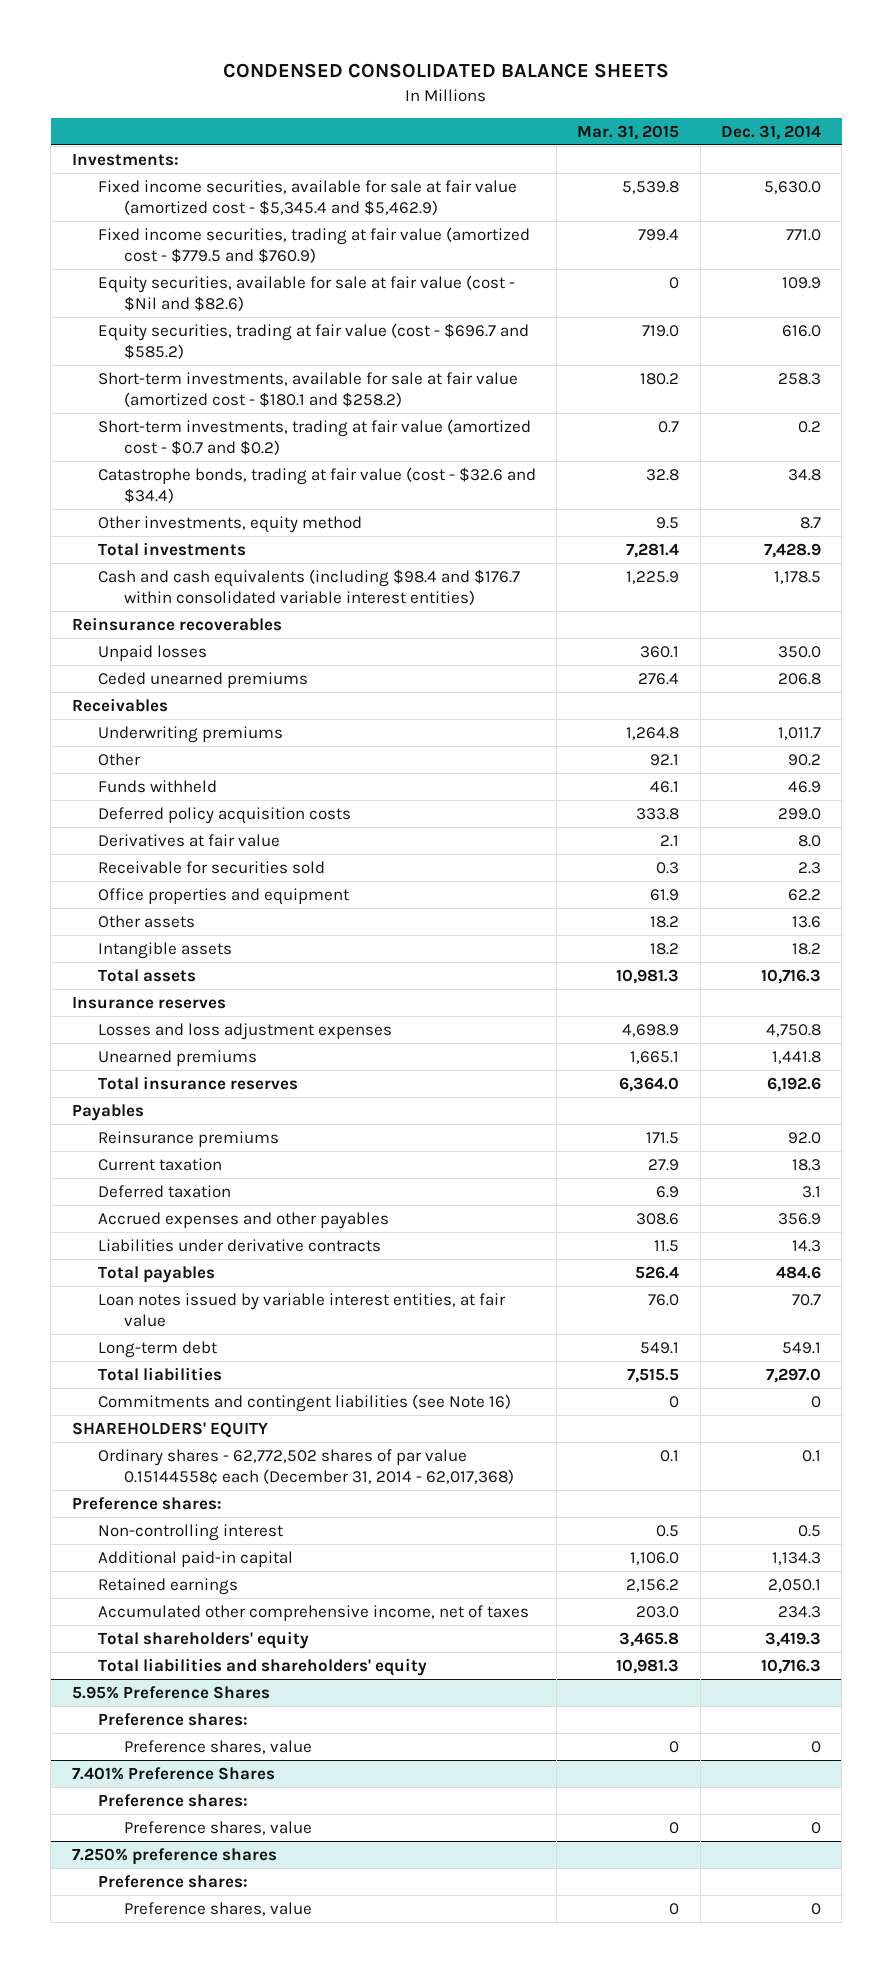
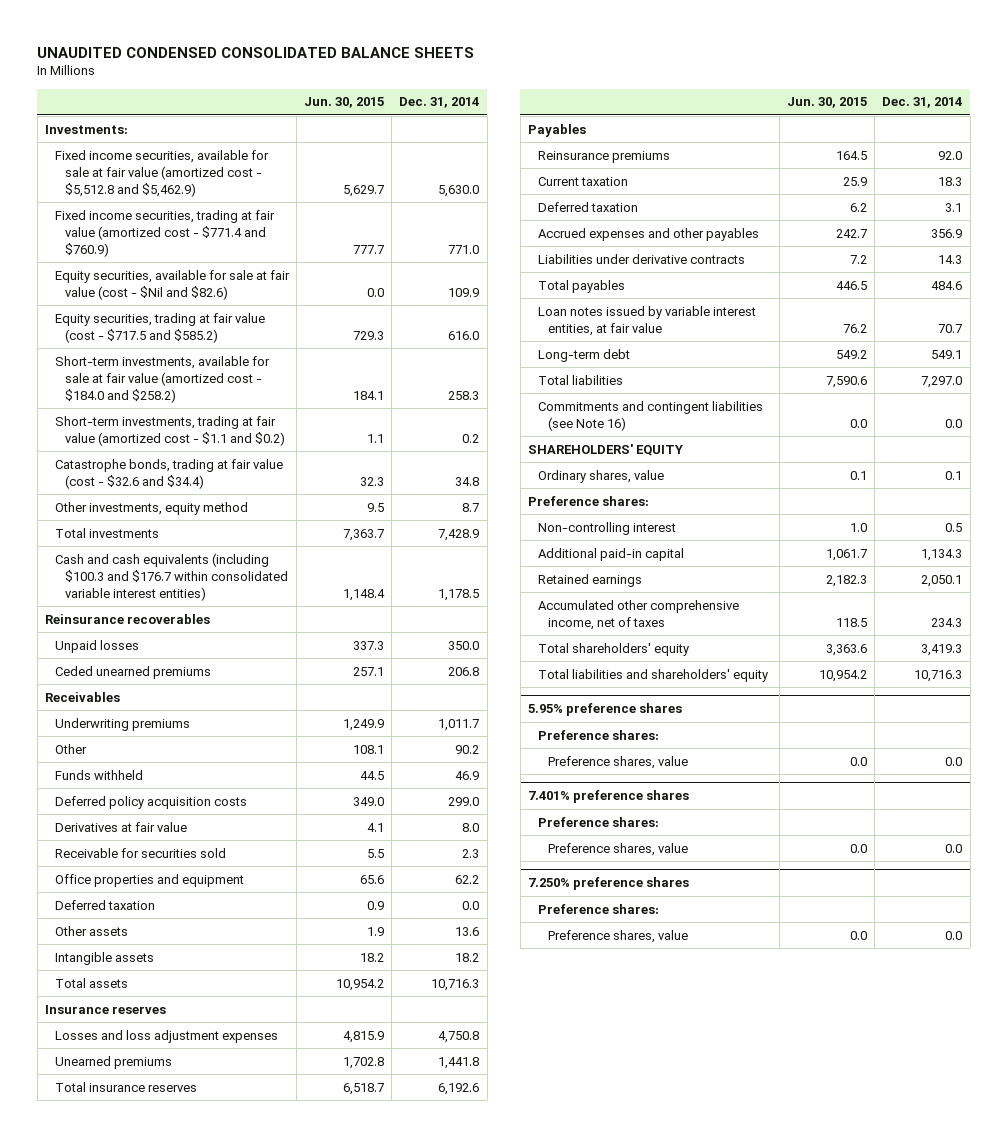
- CONDENSED CONSOLIDATED BALANCE SHEETS
+ UNAUDITED CONDENSED CONSOLIDATED BALANCE SHEETS
- | Mar. 31, 2015 | Dec. 31, 2014
+ | Jun. 30, 2015 | Dec. 31, 2014
- Fixed income securities, available for sale at fair value (amortized cost - $5,345.4 and $5,462.9) | 5,539.8 | 5,630.0
- Fixed income securities, trading at fair value (amortized cost - $779.5 and $760.9) | 799.4 | 771.0
+ Fixed income securities, available for sale at fair value (amortized cost - $5,512.8 and $5,462.9) | 5,629.7 | 5,630.0
+ Fixed income securities, trading at fair value (amortized cost - $771.4 and $760.9) | 777.7 | 771.0
- Equity securities, trading at fair value (cost - $696.7 and $585.2) | 719.0 | 616.0
- Short-term investments, available for sale at fair value (amortized cost - $180.1 and $258.2) | 180.2 | 258.3
- Short-term investments, trading at fair value (amortized cost - $0.7 and $0.2) | 0.7 | 0.2
+ Equity securities, trading at fair value (cost - $717.5 and $585.2) | 729.3 | 616.0
+ Short-term investments, available for sale at fair value (amortized cost - $184.0 and $258.2) | 184.1 | 258.3
+ Short-term investments, trading at fair value (amortized cost - $1.1 and $0.2) | 1.1 | 0.2
- Cash and cash equivalents (including $98.4 and $176.7 within consolidated variable interest entities) | 1,225.9 | 1,178.5
+ Cash and cash equivalents (including $100.3 and $176.7 within consolidated variable interest entities) | 1,148.4 | 1,178.5
+ Deferred taxation | 0.9 | 0.0
- Commitments and contingent liabilities (see Note 16) | 0 | 0
+ Commitments and contingent liabilities (see Note 16) | 0.0 | 0.0
- Ordinary shares - 62,772,502 shares of par value 0.15144558¢ each (December 31, 2014 - 62,017,368) | 0.1 | 0.1
+ Ordinary shares, value | 0.1 | 0.1
- 5.95% Preference Shares
+ 5.95% preference shares
- Preference shares, value | 0 | 0
- 7.401% Preference Shares
+ Preference shares, value | 0.0 | 0.0
+ 7.401% preference shares
- Preference shares, value | 0 | 0
+ Preference shares, value | 0.0 | 0.0
@ 7.250% preference shares
- Preference shares, value | 0 | 0
+ Preference shares, value | 0.0 | 0.0

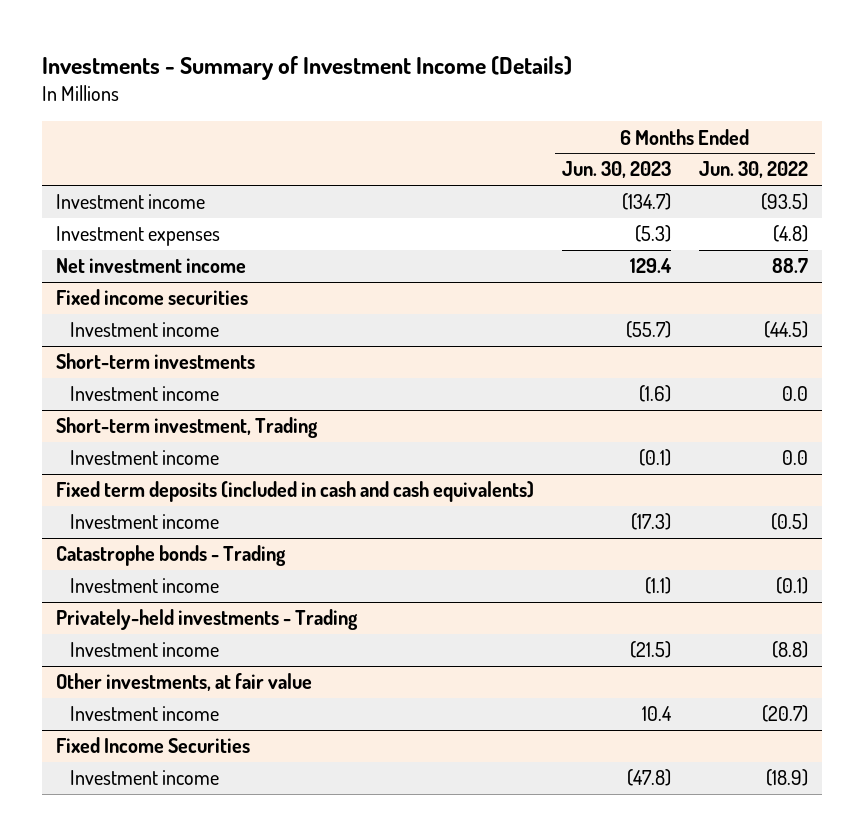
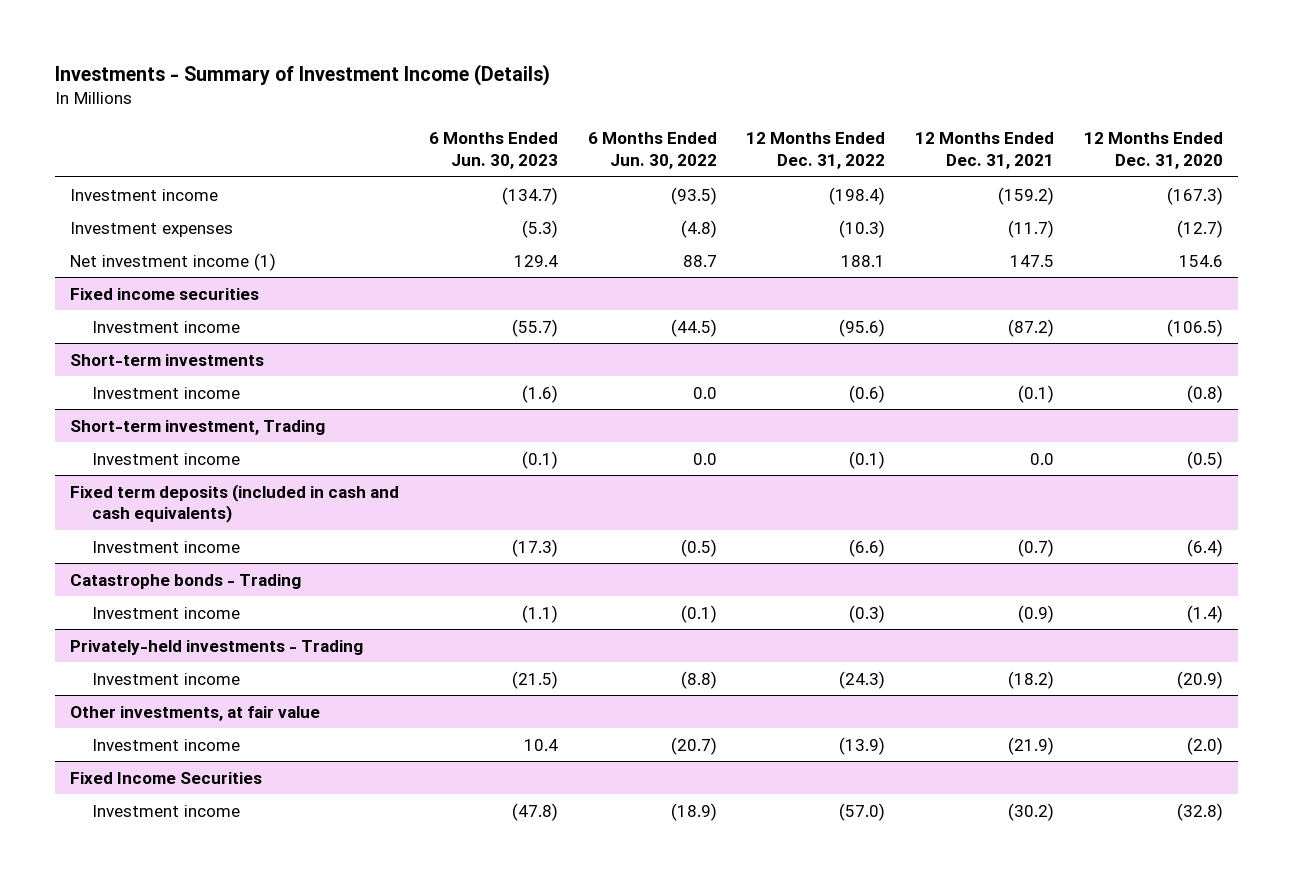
- | 6 Months Ended Jun. 30, 2023 | 6 Months Ended Jun. 30, 2022
+ | 6 Months Ended Jun. 30, 2023 | 6 Months Ended Jun. 30, 2022 | 12 Months Ended Dec. 31, 2022 | 12 Months Ended Dec. 31, 2021 | 12 Months Ended Dec. 31, 2020
- Net investment income | 129.4 | 88.7
+ Net investment income (1) | 129.4 | 88.7 | 188.1 | 147.5 | 154.6

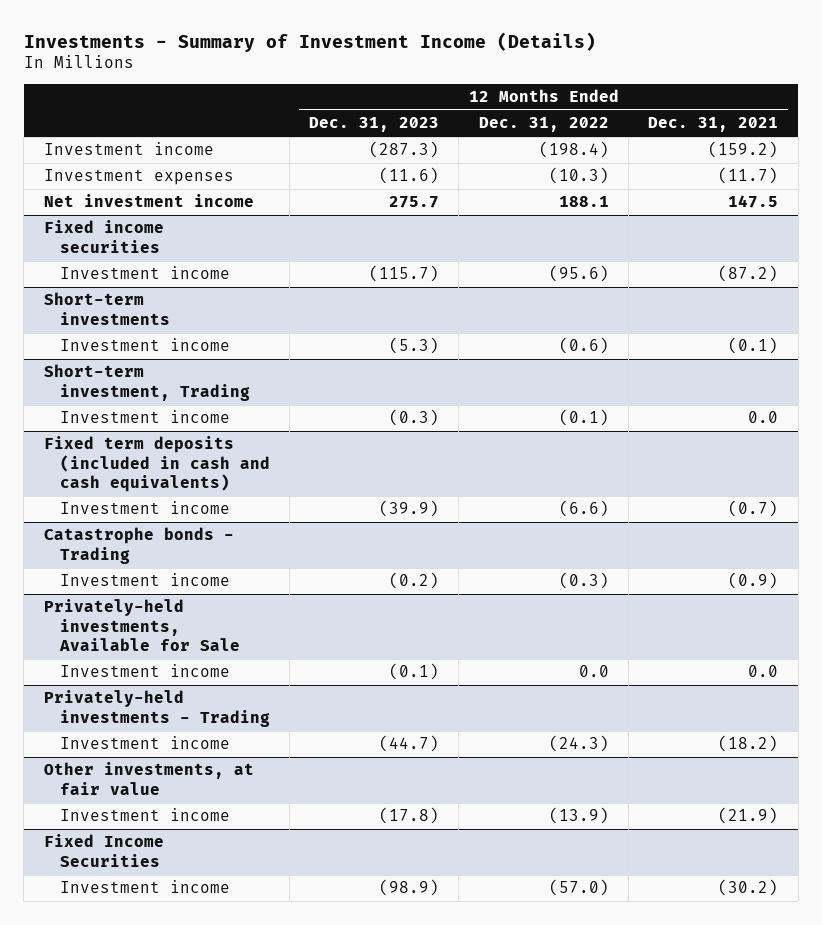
- | 6 Months Ended Jun. 30, 2023 | 6 Months Ended Jun. 30, 2022 | 12 Months Ended Dec. 31, 2022 | 12 Months Ended Dec. 31, 2021 | 12 Months Ended Dec. 31, 2020
+ | 12 Months Ended Dec. 31, 2023 | 12 Months Ended Dec. 31, 2022 | 12 Months Ended Dec. 31, 2021
- Net investment income (1) | 129.4 | 88.7 | 188.1 | 147.5 | 154.6
+ Net investment income | 275.7 | 188.1 | 147.5
+ Privately-held investments, Available for Sale
+ Investment income | (0.1) | 0.0 | 0.0

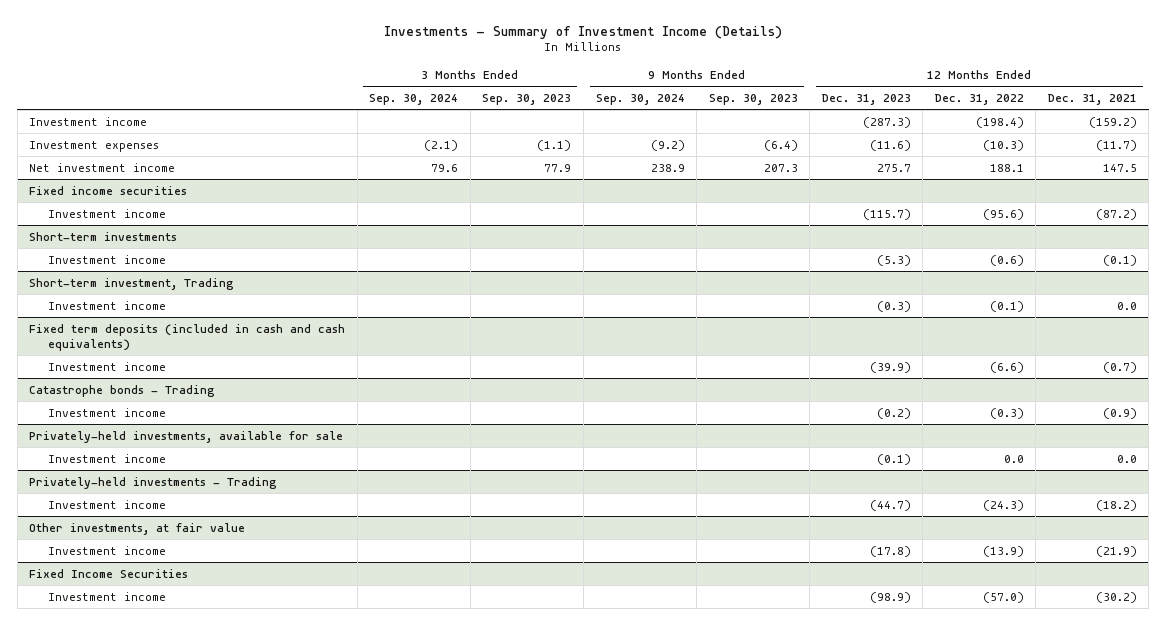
- | 12 Months Ended Dec. 31, 2023 | 12 Months Ended Dec. 31, 2022 | 12 Months Ended Dec. 31, 2021
+ | 3 Months Ended Sep. 30, 2024 | 3 Months Ended Sep. 30, 2023 | 9 Months Ended Sep. 30, 2024 | 9 Months Ended Sep. 30, 2023 | 12 Months Ended Dec. 31, 2023 | 12 Months Ended Dec. 31, 2022 | 12 Months Ended Dec. 31, 2021
- Privately-held investments, Available for Sale
+ Privately-held investments, available for sale

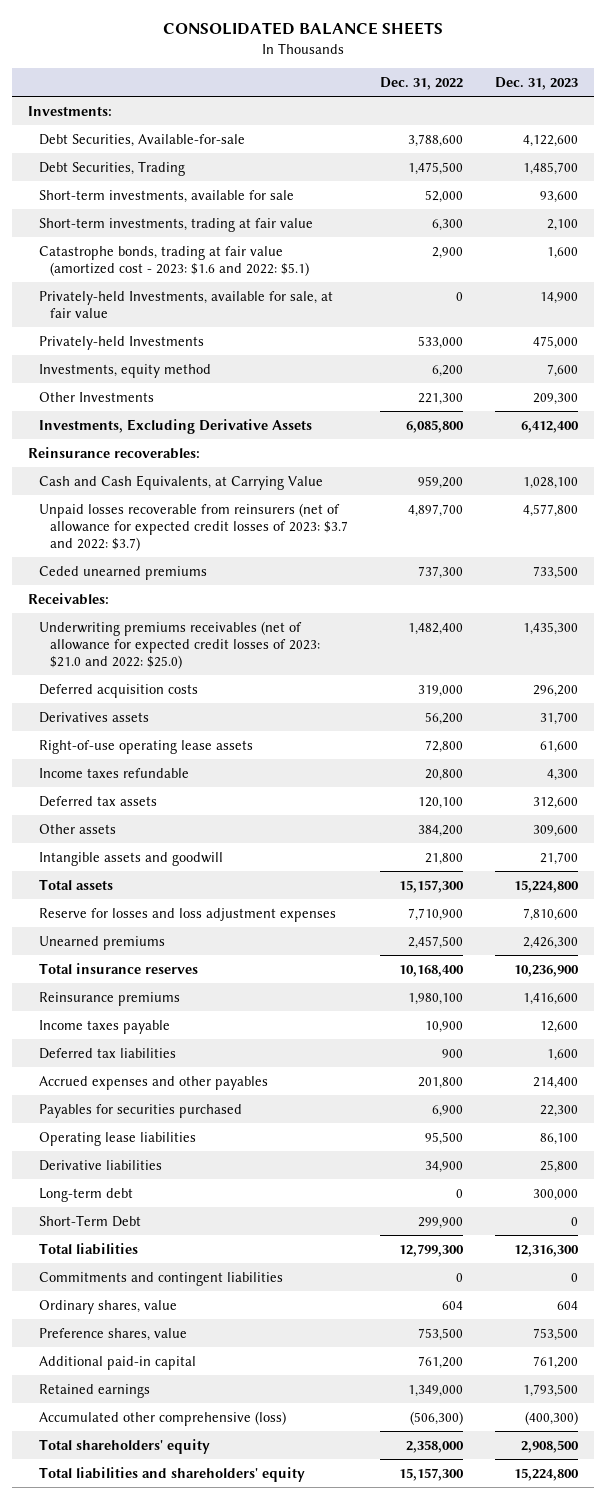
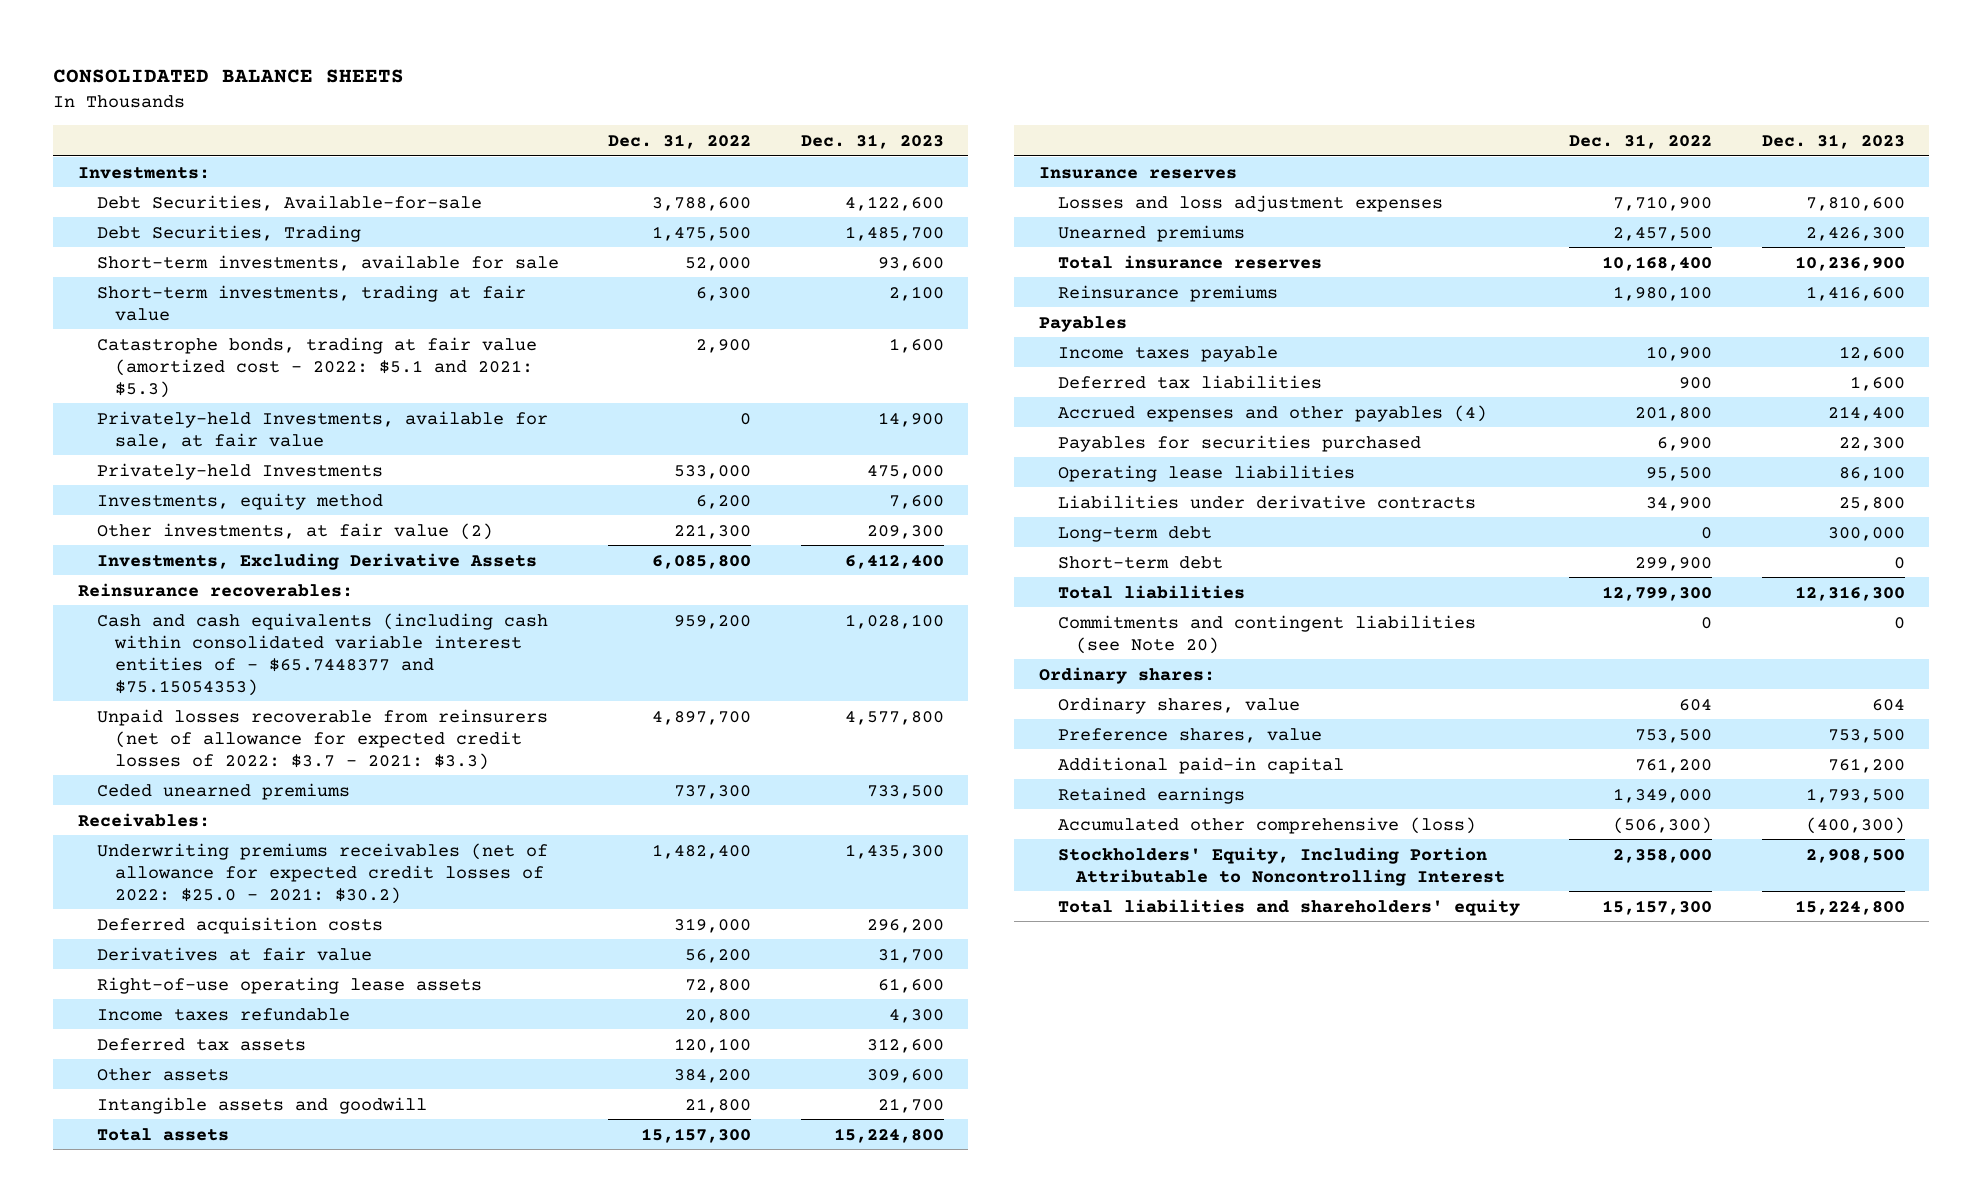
- Catastrophe bonds, trading at fair value (amortized cost - 2023: $1.6 and 2022: $5.1) | 2,900 | 1,600
+ Catastrophe bonds, trading at fair value (amortized cost - 2022: $5.1 and 2021: $5.3) | 2,900 | 1,600
- Other Investments | 221,300 | 209,300
+ Other investments, at fair value (2) | 221,300 | 209,300
- Cash and Cash Equivalents, at Carrying Value | 959,200 | 1,028,100
- Unpaid losses recoverable from reinsurers (net of allowance for expected credit losses of 2023: $3.7 and 2022: $3.7) | 4,897,700 | 4,577,800
+ Cash and cash equivalents (including cash within consolidated variable interest entities of - $65.7448377 and $75.15054353) | 959,200 | 1,028,100
+ Unpaid losses recoverable from reinsurers (net of allowance for expected credit losses of 2022: $3.7 - 2021: $3.3) | 4,897,700 | 4,577,800
- Underwriting premiums receivables (net of allowance for expected credit losses of 2023: $21.0 and 2022: $25.0) | 1,482,400 | 1,435,300
+ Underwriting premiums receivables (net of allowance for expected credit losses of 2022: $25.0 - 2021: $30.2) | 1,482,400 | 1,435,300
- Derivatives assets | 56,200 | 31,700
+ Derivatives at fair value | 56,200 | 31,700
- Reserve for losses and loss adjustment expenses | 7,710,900 | 7,810,600
+ Insurance reserves
+ Losses and loss adjustment expenses | 7,710,900 | 7,810,600
+ Payables
- Accrued expenses and other payables | 201,800 | 214,400
+ Accrued expenses and other payables (4) | 201,800 | 214,400
- Derivative liabilities | 34,900 | 25,800
+ Liabilities under derivative contracts | 34,900 | 25,800
- Short-Term Debt | 299,900 | 0
+ Short-term debt | 299,900 | 0
- Commitments and contingent liabilities | 0 | 0
+ Commitments and contingent liabilities (see Note 20) | 0 | 0
+ Ordinary shares:
- Total shareholders' equity | 2,358,000 | 2,908,500
+ Stockholders' Equity, Including Portion Attributable to Noncontrolling Interest | 2,358,000 | 2,908,500

